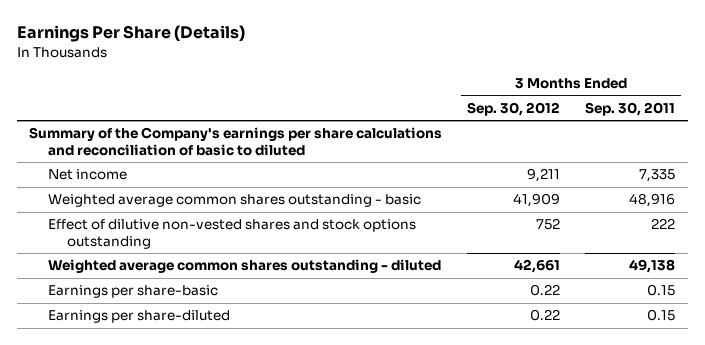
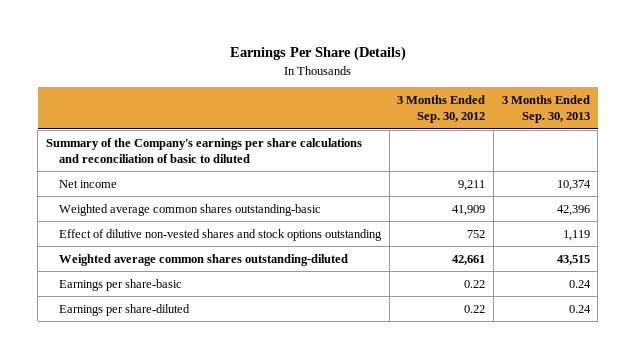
- | 3 Months Ended Sep. 30, 2012 | 3 Months Ended Sep. 30, 2011
+ | 3 Months Ended Sep. 30, 2012 | 3 Months Ended Sep. 30, 2013
- Weighted average common shares outstanding - basic | 41,909 | 48,916
+ Weighted average common shares outstanding-basic | 41,909 | 42,396
- Weighted average common shares outstanding - diluted | 42,661 | 49,138
+ Weighted average common shares outstanding-diluted | 42,661 | 43,515

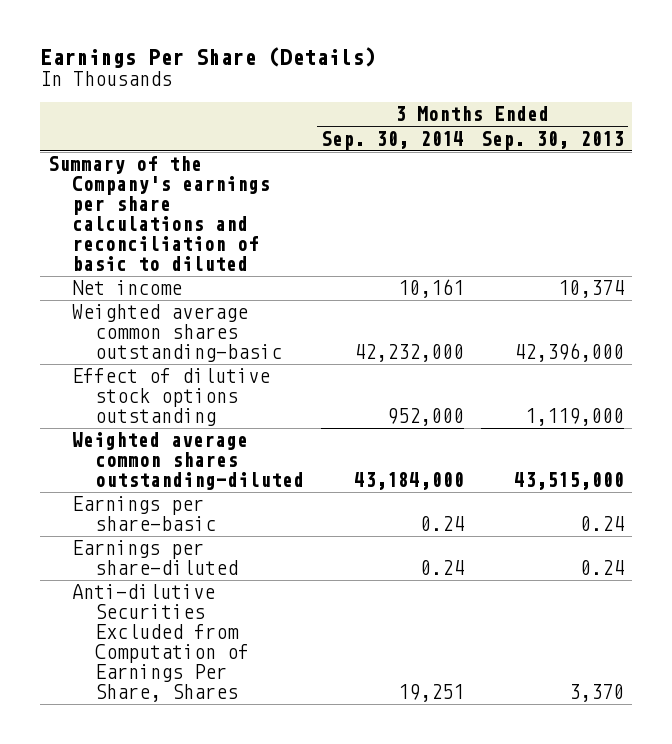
- | 3 Months Ended Sep. 30, 2012 | 3 Months Ended Sep. 30, 2013
+ | 3 Months Ended Sep. 30, 2014 | 3 Months Ended Sep. 30, 2013
- Weighted average common shares outstanding-basic | 41,909 | 42,396
- Effect of dilutive non-vested shares and stock options outstanding | 752 | 1,119
- Weighted average common shares outstanding-diluted | 42,661 | 43,515
+ Weighted average common shares outstanding-basic | 42,232,000 | 42,396,000
+ Effect of dilutive stock options outstanding | 952,000 | 1,119,000
+ Weighted average common shares outstanding-diluted | 43,184,000 | 43,515,000
+ Anti-dilutive Securities Excluded from Computation of Earnings Per Share, Shares | 19,251 | 3,370

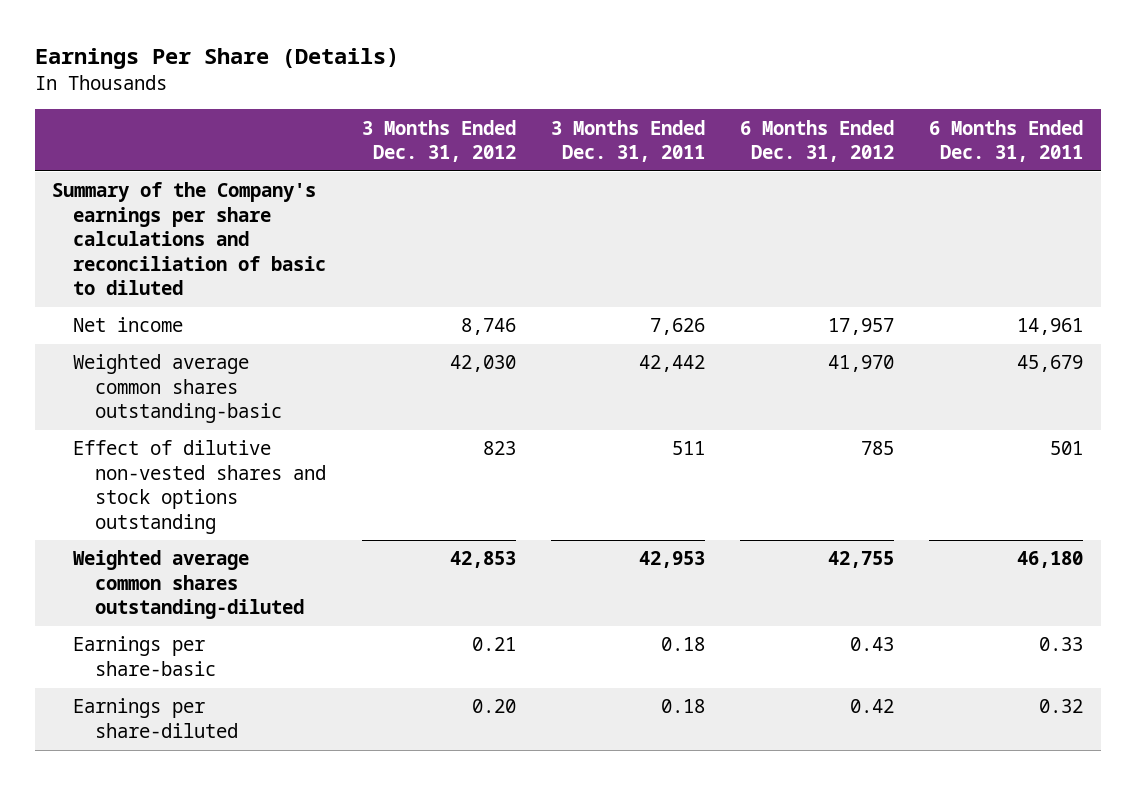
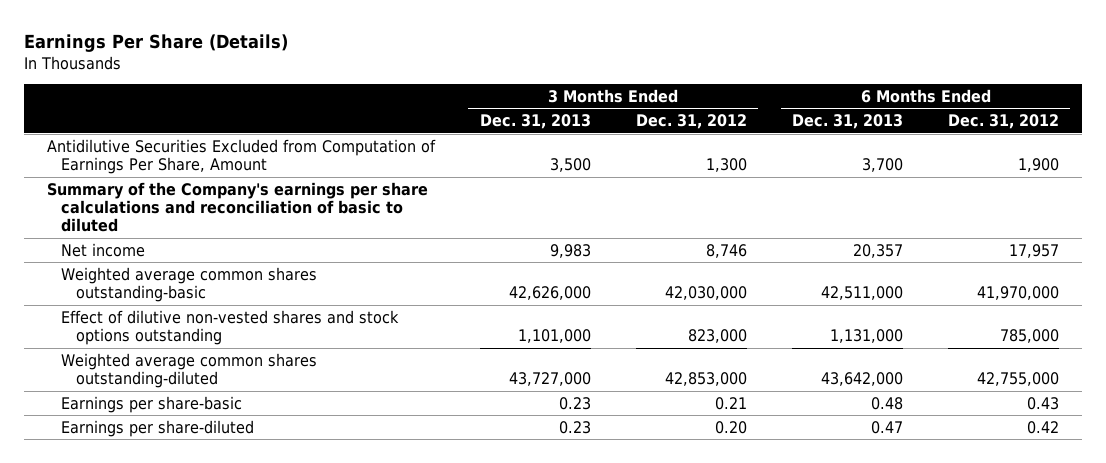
- | 3 Months Ended Dec. 31, 2012 | 3 Months Ended Dec. 31, 2011 | 6 Months Ended Dec. 31, 2012 | 6 Months Ended Dec. 31, 2011
+ | 3 Months Ended Dec. 31, 2013 | 3 Months Ended Dec. 31, 2012 | 6 Months Ended Dec. 31, 2013 | 6 Months Ended Dec. 31, 2012
+ Antidilutive Securities Excluded from Computation of Earnings Per Share, Amount | 3,500 | 1,300 | 3,700 | 1,900
- Weighted average common shares outstanding-basic | 42,030 | 42,442 | 41,970 | 45,679
- Effect of dilutive non-vested shares and stock options outstanding | 823 | 511 | 785 | 501
- Weighted average common shares outstanding-diluted | 42,853 | 42,953 | 42,755 | 46,180
+ Weighted average common shares outstanding-basic | 42,626,000 | 42,030,000 | 42,511,000 | 41,970,000
+ Effect of dilutive non-vested shares and stock options outstanding | 1,101,000 | 823,000 | 1,131,000 | 785,000
+ Weighted average common shares outstanding-diluted | 43,727,000 | 42,853,000 | 43,642,000 | 42,755,000

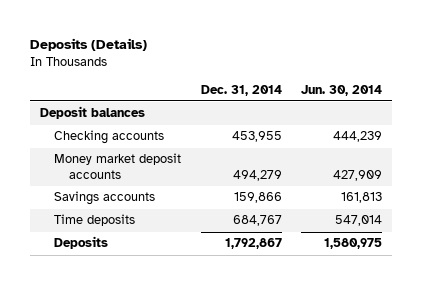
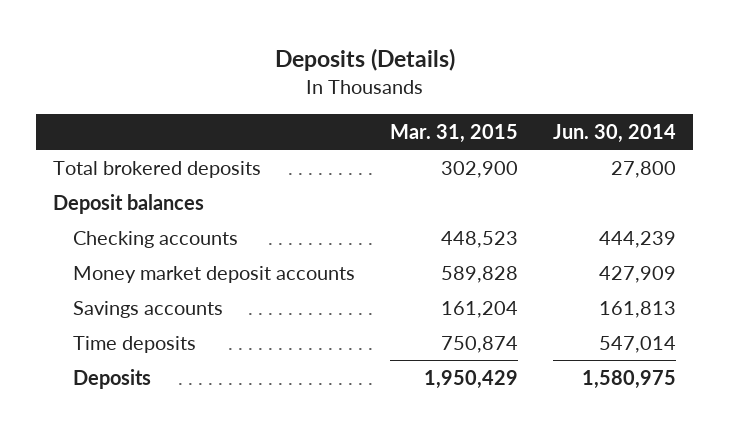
- | Dec. 31, 2014 | Jun. 30, 2014
+ | Mar. 31, 2015 | Jun. 30, 2014
+ Total brokered deposits | 302,900 | 27,800

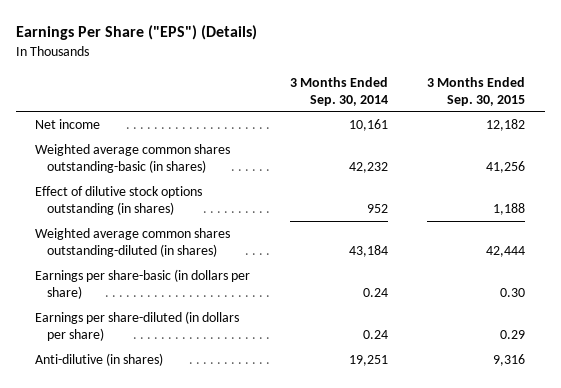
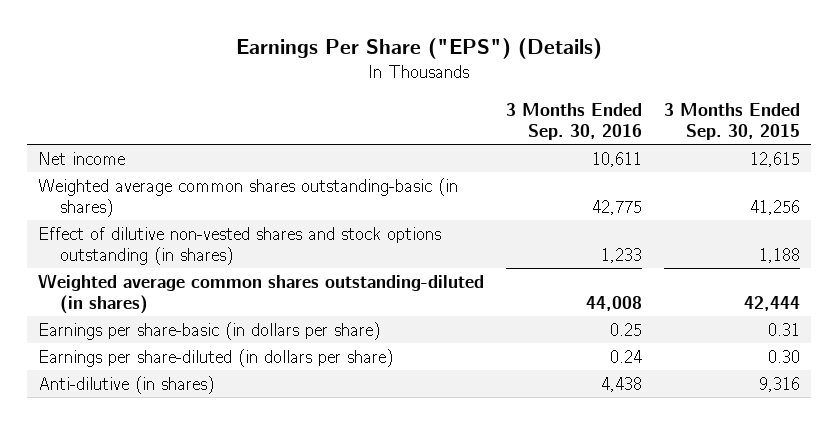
- | 3 Months Ended Sep. 30, 2014 | 3 Months Ended Sep. 30, 2015
+ | 3 Months Ended Sep. 30, 2016 | 3 Months Ended Sep. 30, 2015
- Net income | 10,161 | 12,182
+ Net income | 10,611 | 12,615
- Effect of dilutive stock options outstanding (in shares) | 952 | 1,188
+ Effect of dilutive non-vested shares and stock options outstanding (in shares) | 1,233 | 1,188
- Earnings per share-basic (in dollars per share) | 0.24 | 0.30
- Earnings per share-diluted (in dollars per share) | 0.24 | 0.29
+ Earnings per share-basic (in dollars per share) | 0.25 | 0.31
+ Earnings per share-diluted (in dollars per share) | 0.24 | 0.30

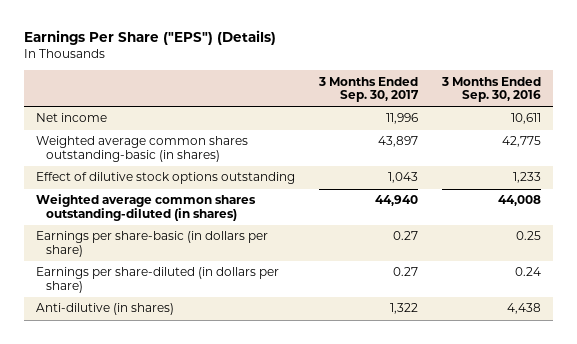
- | 3 Months Ended Sep. 30, 2016 | 3 Months Ended Sep. 30, 2015
+ | 3 Months Ended Sep. 30, 2017 | 3 Months Ended Sep. 30, 2016
- Effect of dilutive non-vested shares and stock options outstanding (in shares) | 1,233 | 1,188
+ Effect of dilutive stock options outstanding | 1,043 | 1,233

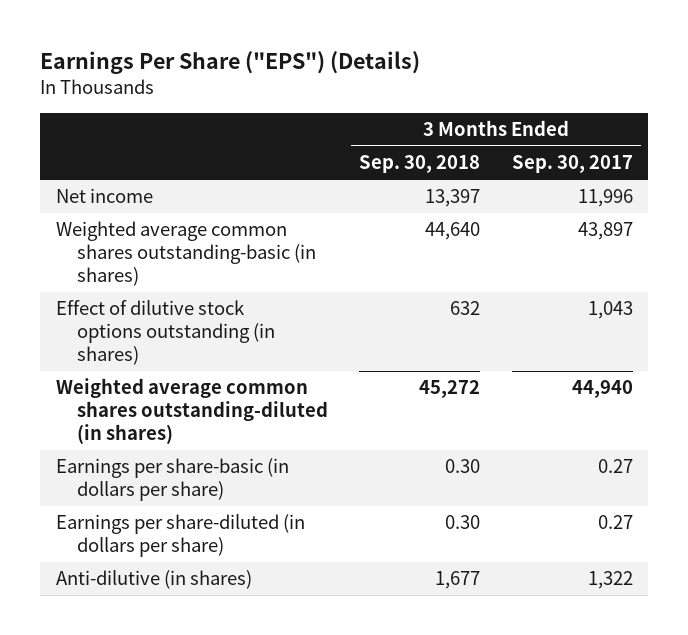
- | 3 Months Ended Sep. 30, 2017 | 3 Months Ended Sep. 30, 2016
+ | 3 Months Ended Sep. 30, 2018 | 3 Months Ended Sep. 30, 2017
- Effect of dilutive stock options outstanding | 1,043 | 1,233
+ Effect of dilutive stock options outstanding (in shares) | 632 | 1,043

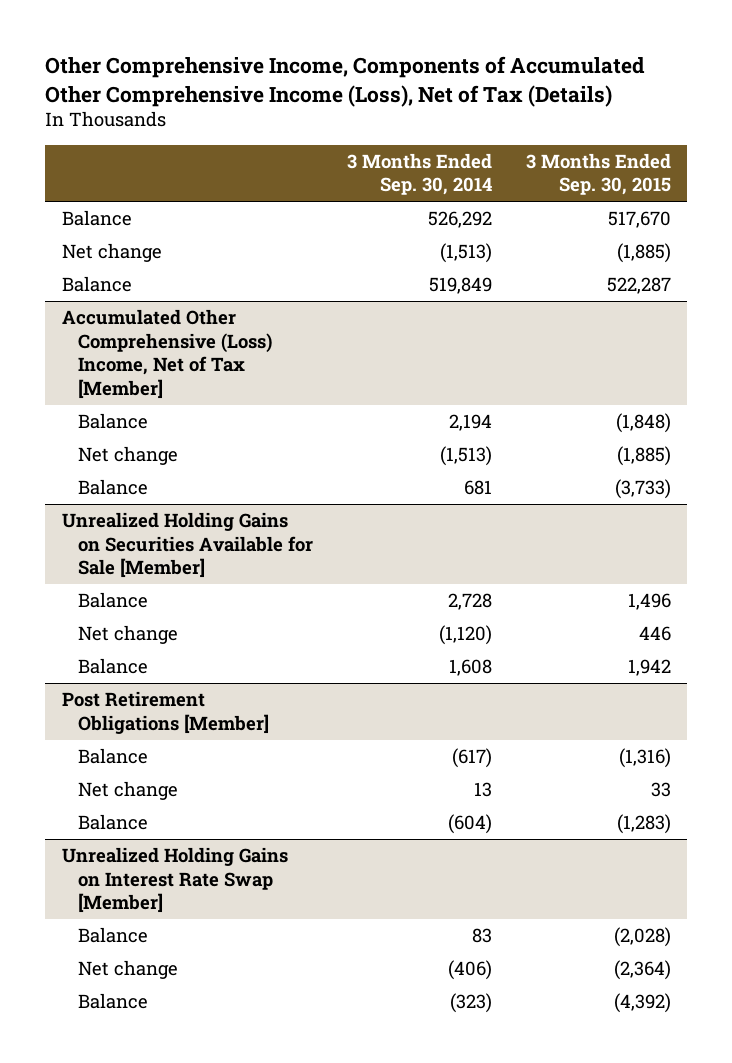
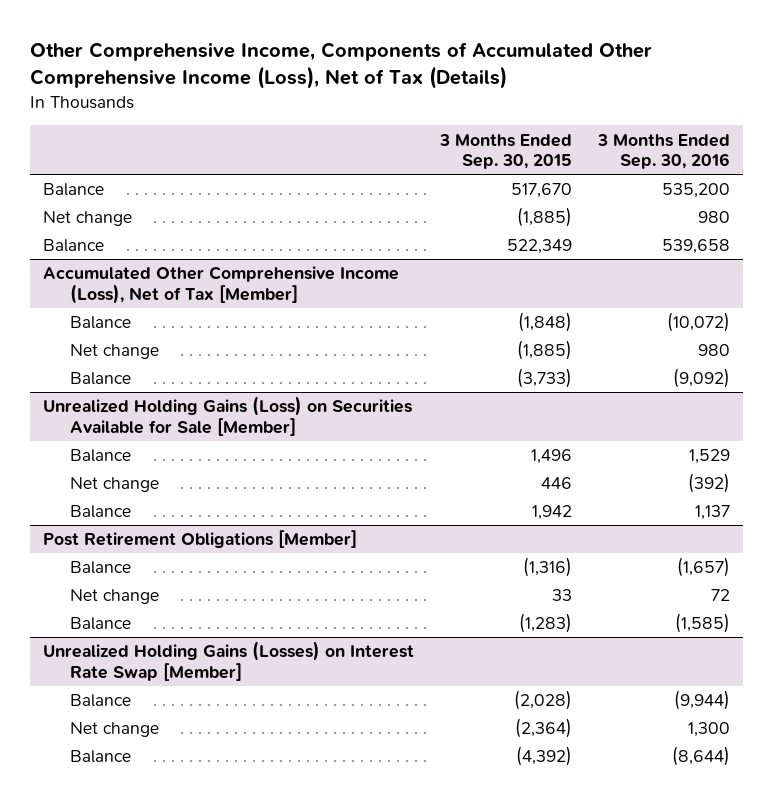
- | 3 Months Ended Sep. 30, 2014 | 3 Months Ended Sep. 30, 2015
+ | 3 Months Ended Sep. 30, 2015 | 3 Months Ended Sep. 30, 2016
- Balance | 519,849 | 522,287
- Accumulated Other Comprehensive (Loss) Income, Net of Tax [Member]
+ Balance | 522,349 | 539,658
+ Accumulated Other Comprehensive Income (Loss), Net of Tax [Member]
- Unrealized Holding Gains on Securities Available for Sale [Member]
+ Unrealized Holding Gains (Loss) on Securities Available for Sale [Member]
- Unrealized Holding Gains on Interest Rate Swap [Member]
+ Unrealized Holding Gains (Losses) on Interest Rate Swap [Member]

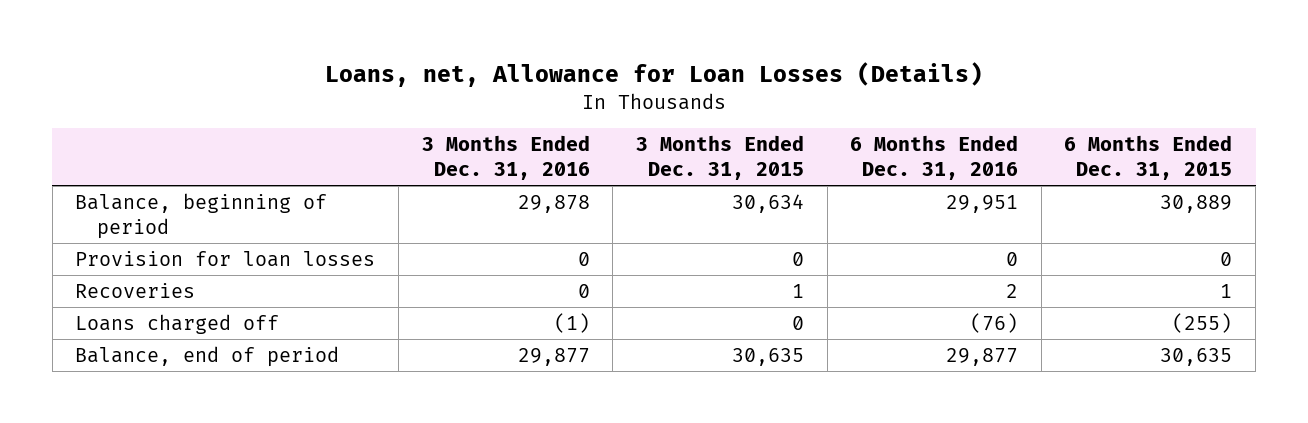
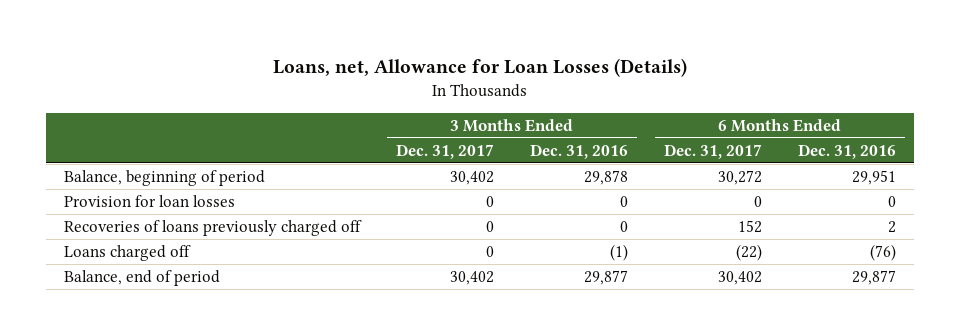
- | 3 Months Ended Dec. 31, 2016 | 3 Months Ended Dec. 31, 2015 | 6 Months Ended Dec. 31, 2016 | 6 Months Ended Dec. 31, 2015
+ | 3 Months Ended Dec. 31, 2017 | 3 Months Ended Dec. 31, 2016 | 6 Months Ended Dec. 31, 2017 | 6 Months Ended Dec. 31, 2016
- Recoveries | 0 | 1 | 2 | 1
+ Recoveries of loans previously charged off | 0 | 0 | 152 | 2

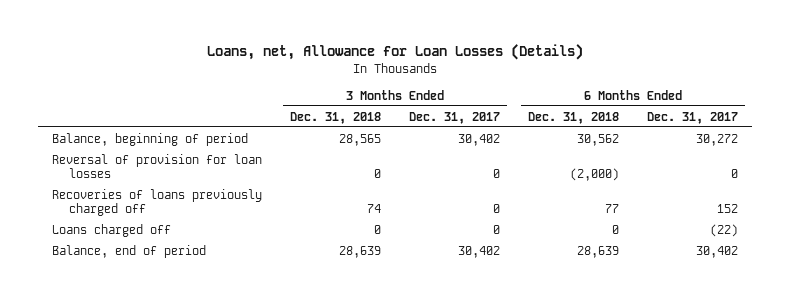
- | 3 Months Ended Dec. 31, 2017 | 3 Months Ended Dec. 31, 2016 | 6 Months Ended Dec. 31, 2017 | 6 Months Ended Dec. 31, 2016
+ | 3 Months Ended Dec. 31, 2018 | 3 Months Ended Dec. 31, 2017 | 6 Months Ended Dec. 31, 2018 | 6 Months Ended Dec. 31, 2017
- Provision for loan losses | 0 | 0 | 0 | 0
+ Reversal of provision for loan losses | 0 | 0 | (2,000) | 0

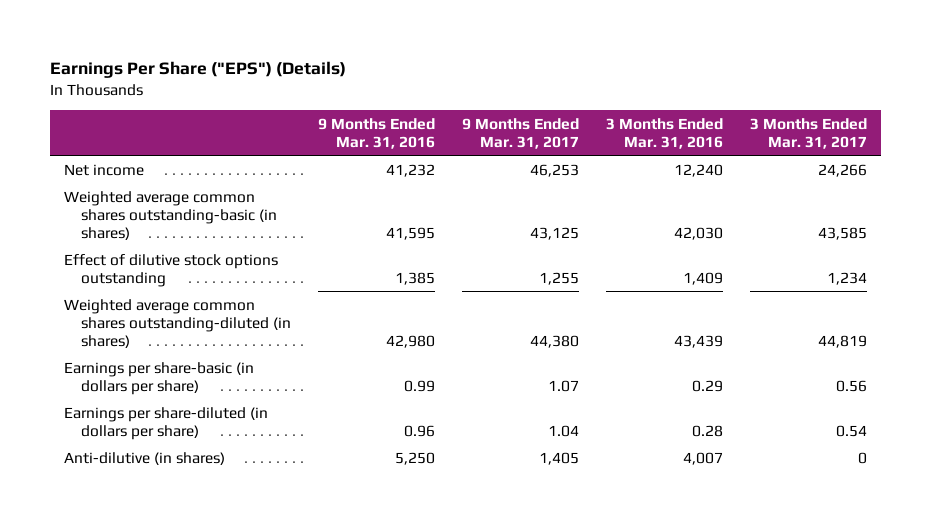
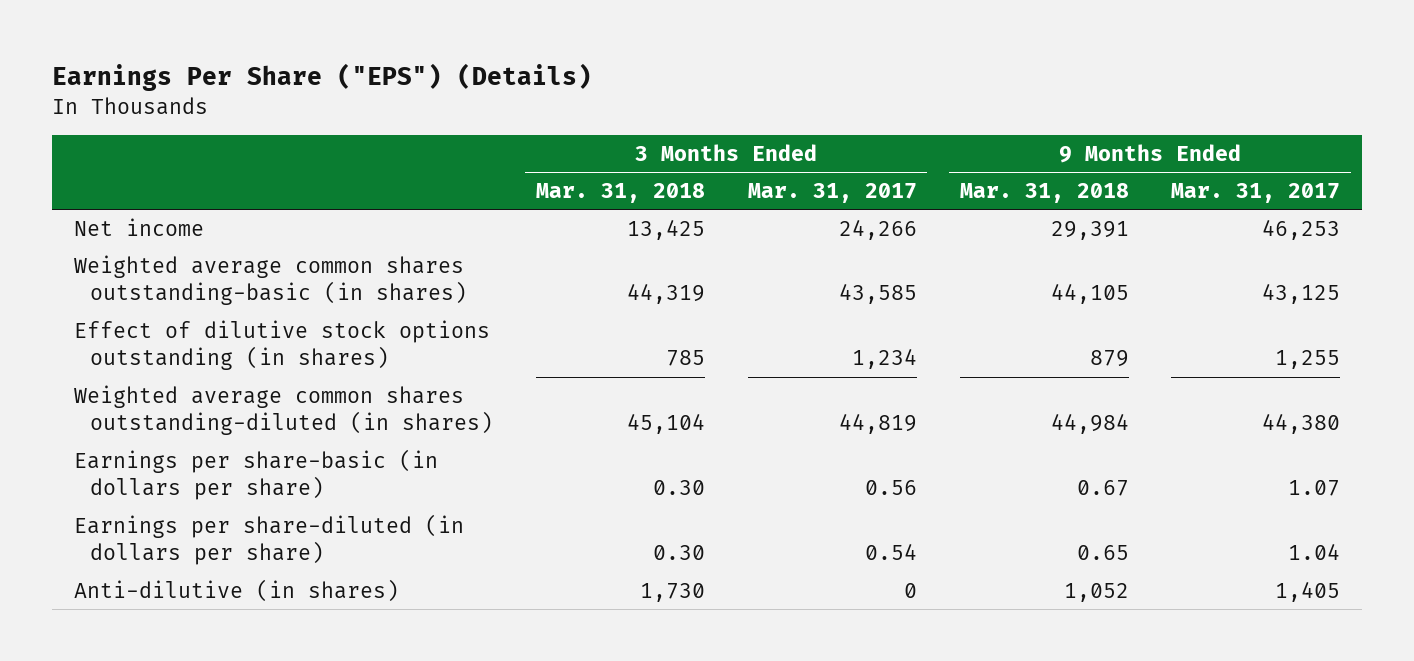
- | 9 Months Ended Mar. 31, 2016 | 9 Months Ended Mar. 31, 2017 | 3 Months Ended Mar. 31, 2016 | 3 Months Ended Mar. 31, 2017
+ | 3 Months Ended Mar. 31, 2018 | 3 Months Ended Mar. 31, 2017 | 9 Months Ended Mar. 31, 2018 | 9 Months Ended Mar. 31, 2017
- Effect of dilutive stock options outstanding | 1,385 | 1,255 | 1,409 | 1,234
+ Effect of dilutive stock options outstanding (in shares) | 785 | 1,234 | 879 | 1,255

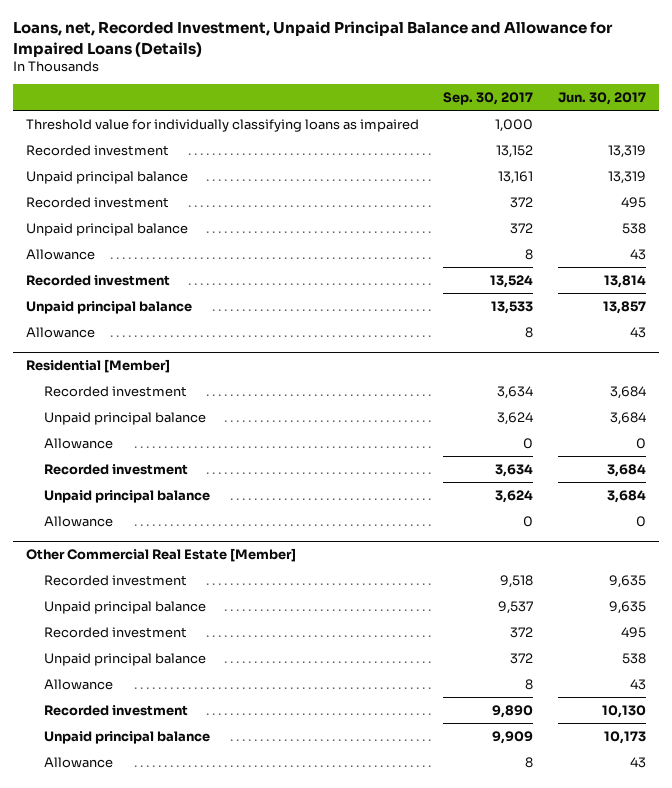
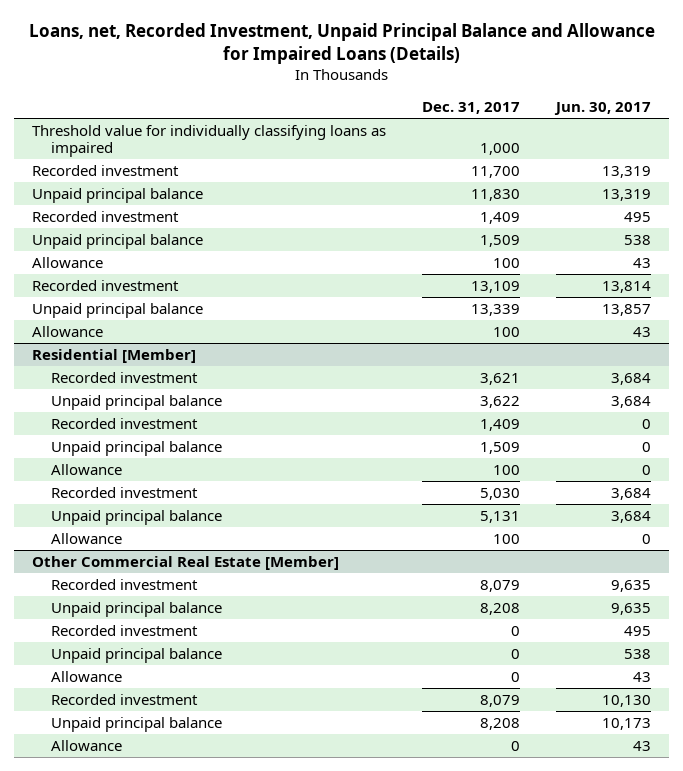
- | Sep. 30, 2017 | Jun. 30, 2017
+ | Dec. 31, 2017 | Jun. 30, 2017
@ Residential [Member]
+ Recorded investment | 1,409 | 0
+ Unpaid principal balance | 1,509 | 0

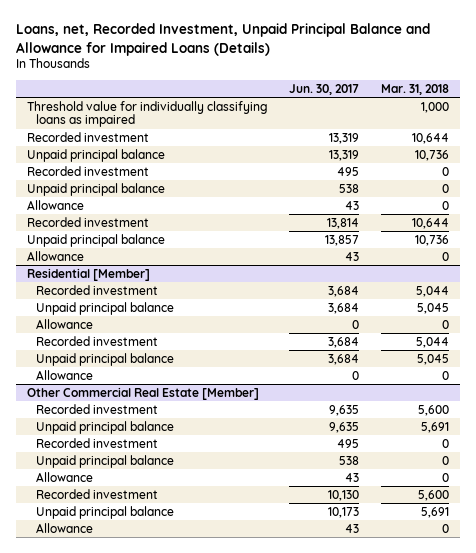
- | Dec. 31, 2017 | Jun. 30, 2017
+ | Jun. 30, 2017 | Mar. 31, 2018
@ Residential [Member]
- Recorded investment | 1,409 | 0
- Unpaid principal balance | 1,509 | 0

